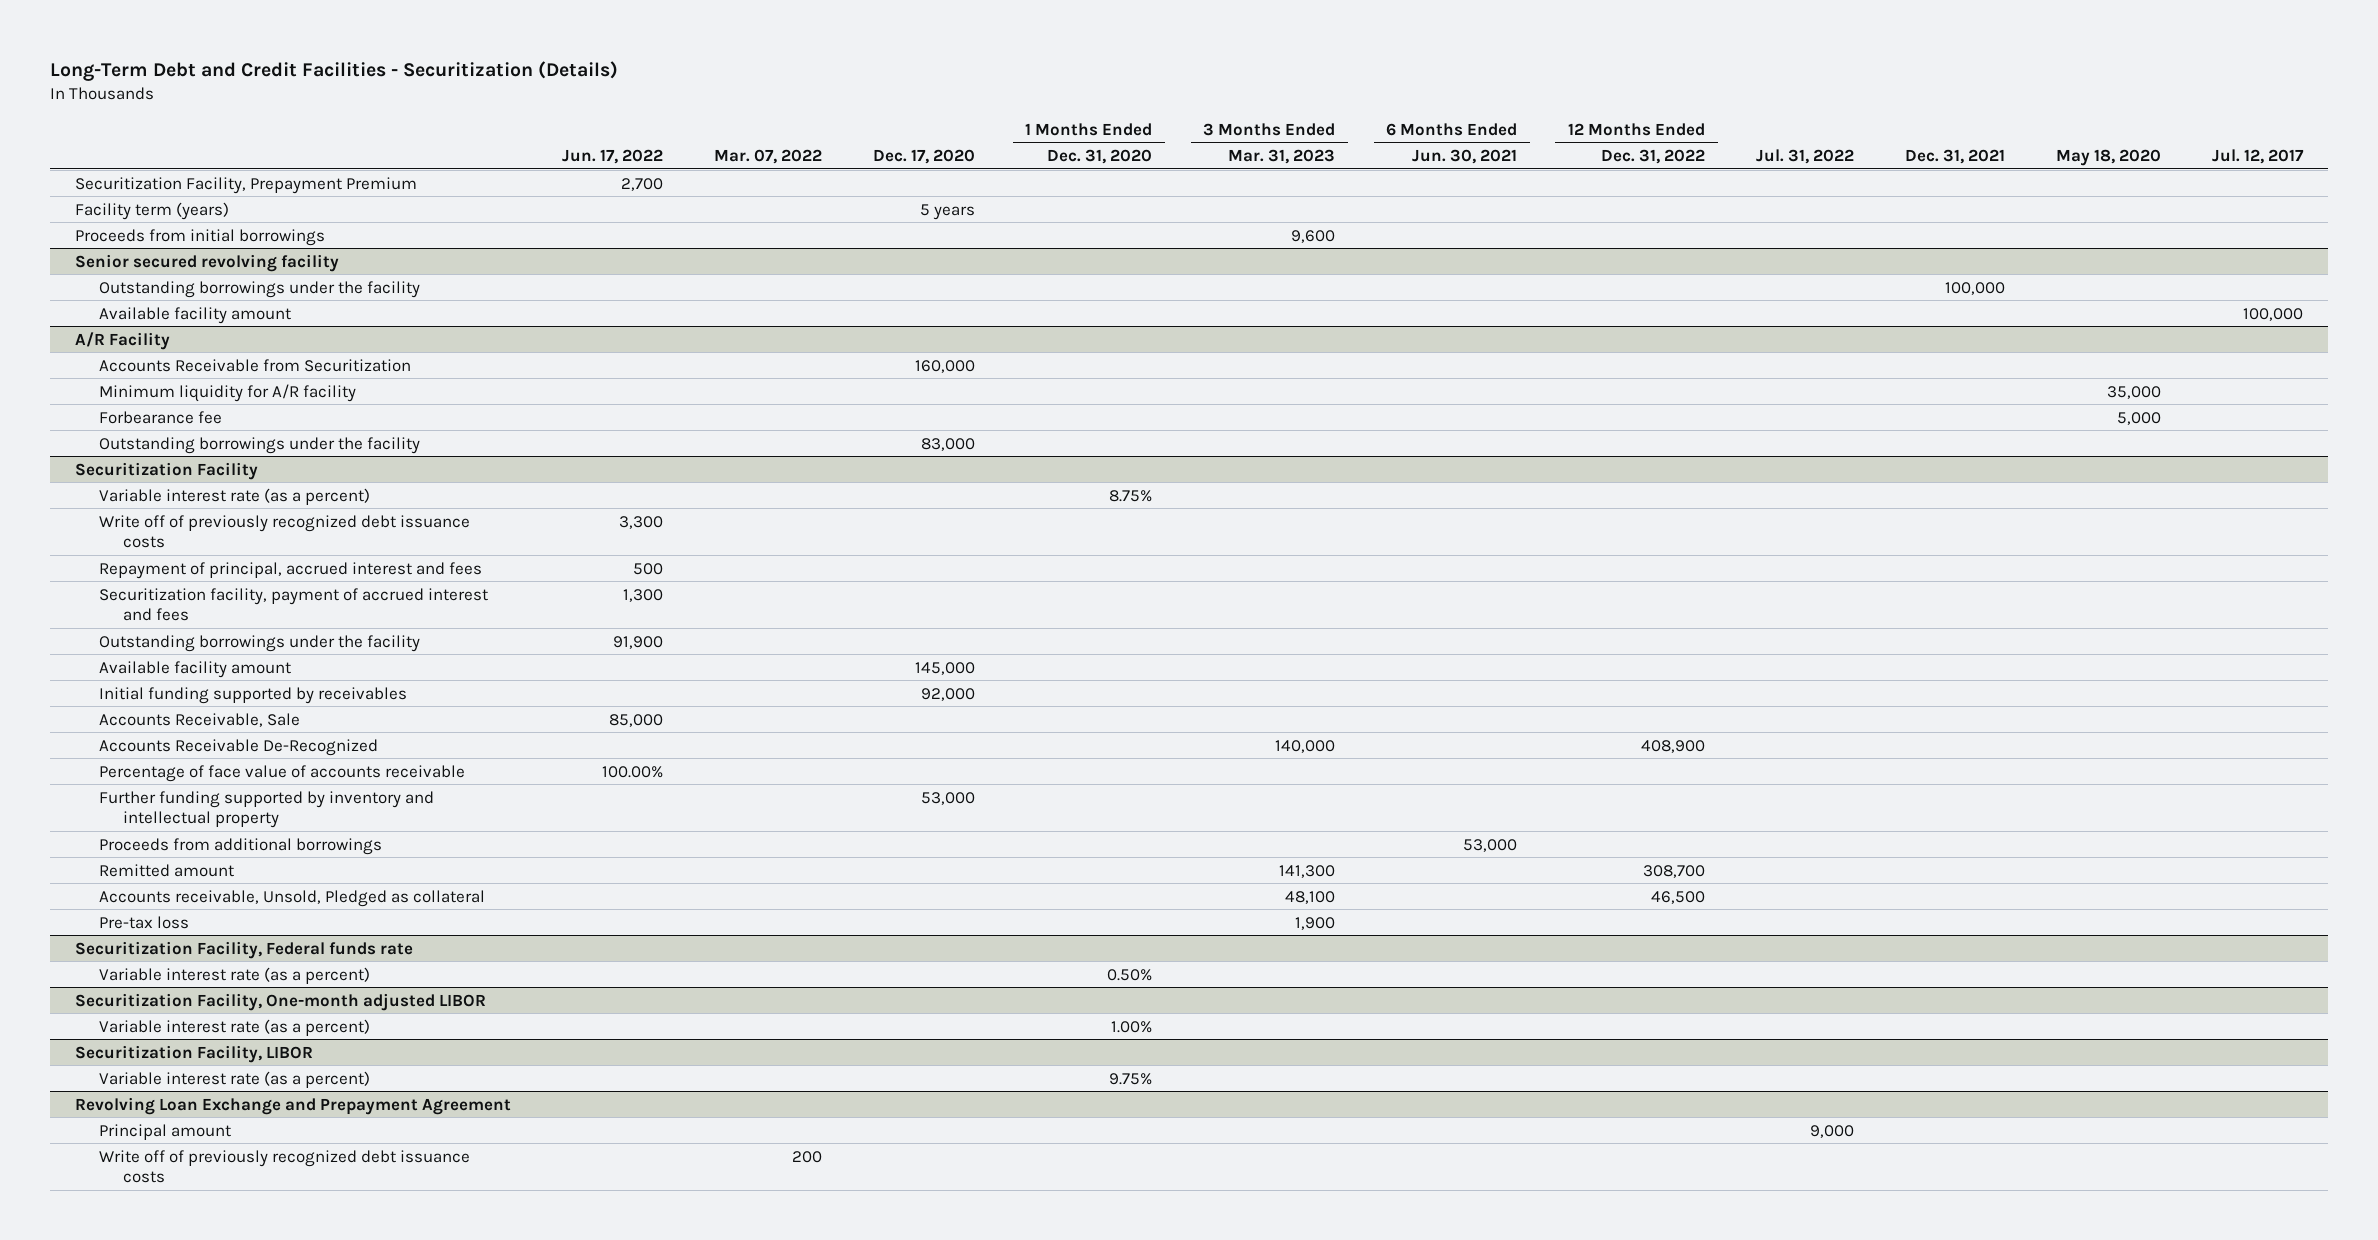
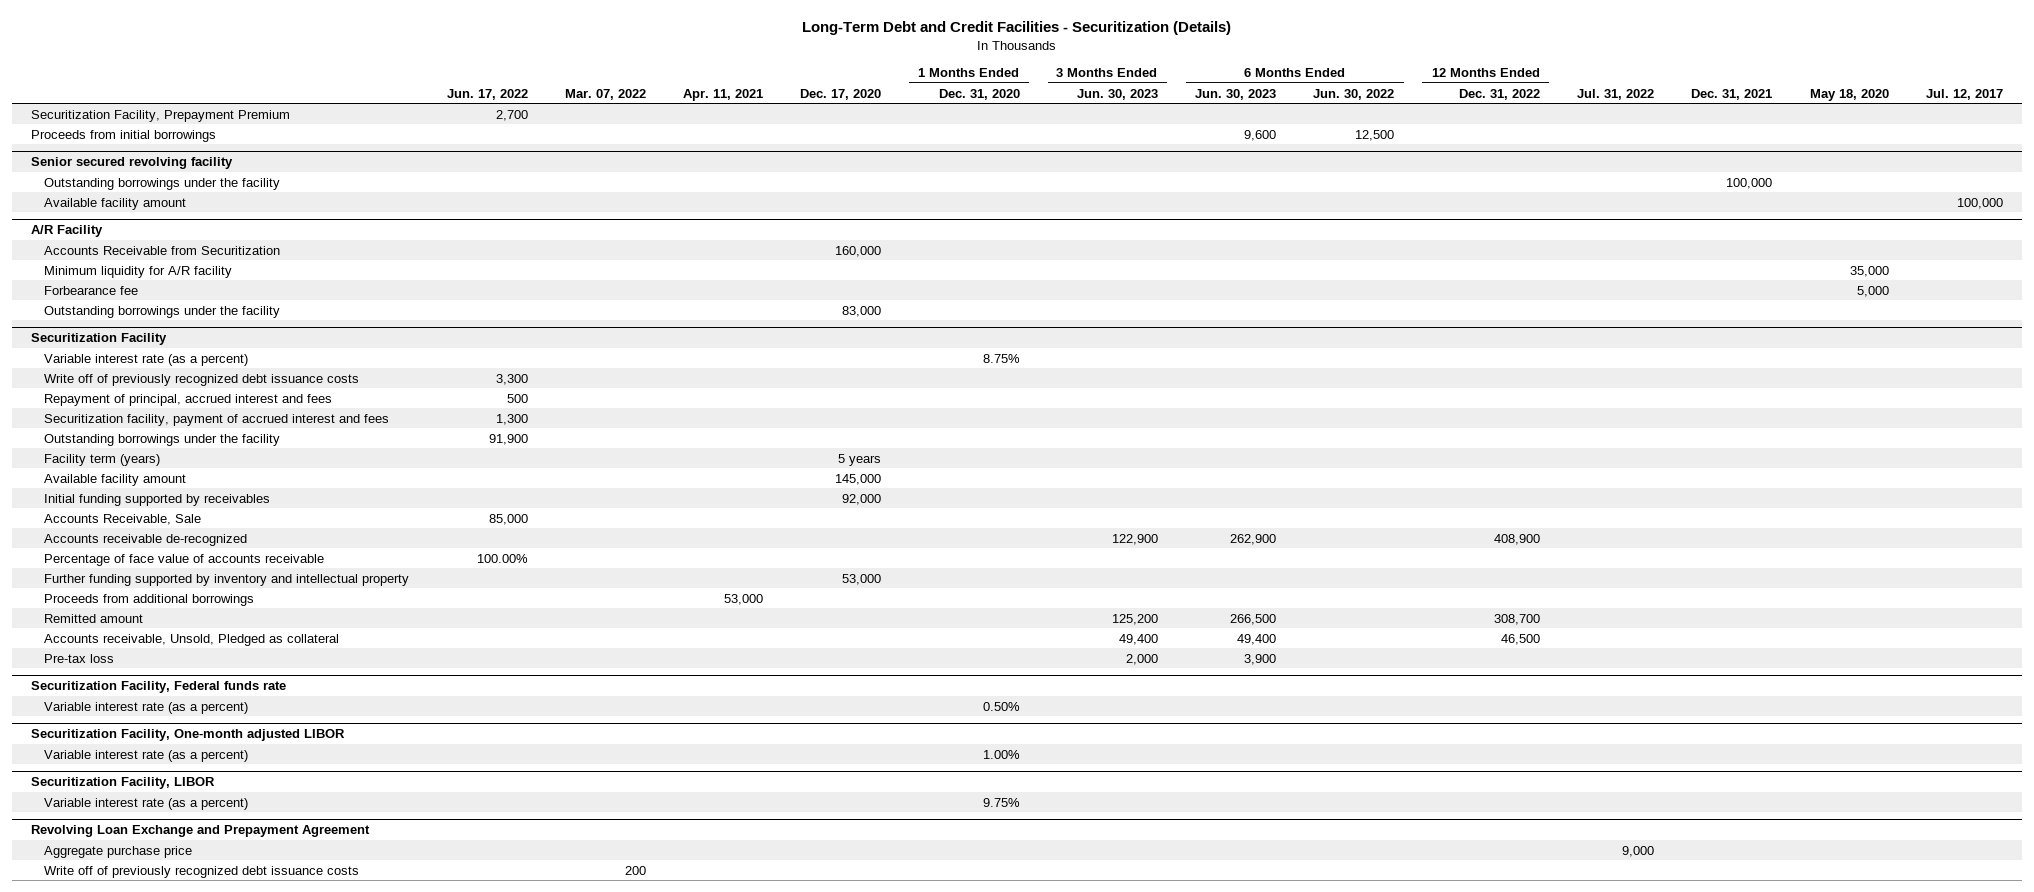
- | Jun. 17, 2022 | Mar. 07, 2022 | Dec. 17, 2020 | 1 Months Ended Dec. 31, 2020 | 3 Months Ended Mar. 31, 2023 | 6 Months Ended Jun. 30, 2021 | 12 Months Ended Dec. 31, 2022 | Jul. 31, 2022 | Dec. 31, 2021 | May 18, 2020 | Jul. 12, 2017
+ | Jun. 17, 2022 | Mar. 07, 2022 | Apr. 11, 2021 | Dec. 17, 2020 | 1 Months Ended Dec. 31, 2020 | 3 Months Ended Jun. 30, 2023 | 6 Months Ended Jun. 30, 2023 | 6 Months Ended Jun. 30, 2022 | 12 Months Ended Dec. 31, 2022 | Jul. 31, 2022 | Dec. 31, 2021 | May 18, 2020 | Jul. 12, 2017
- Facility term (years) | | | 5 years | | | | | | | |
@ Securitization Facility
+ Facility term (years) | | | | 5 years | | | | | | | | |
- Accounts Receivable De-Recognized | | | | | 140,000 | | 408,900 | | | |
+ Accounts receivable de-recognized | | | | | | 122,900 | 262,900 | | 408,900 | | | |
@ Revolving Loan Exchange and Prepayment Agreement
- Principal amount | | | | | | | | 9,000 | | |
+ Aggregate purchase price | | | | | | | | | | 9,000 | | |

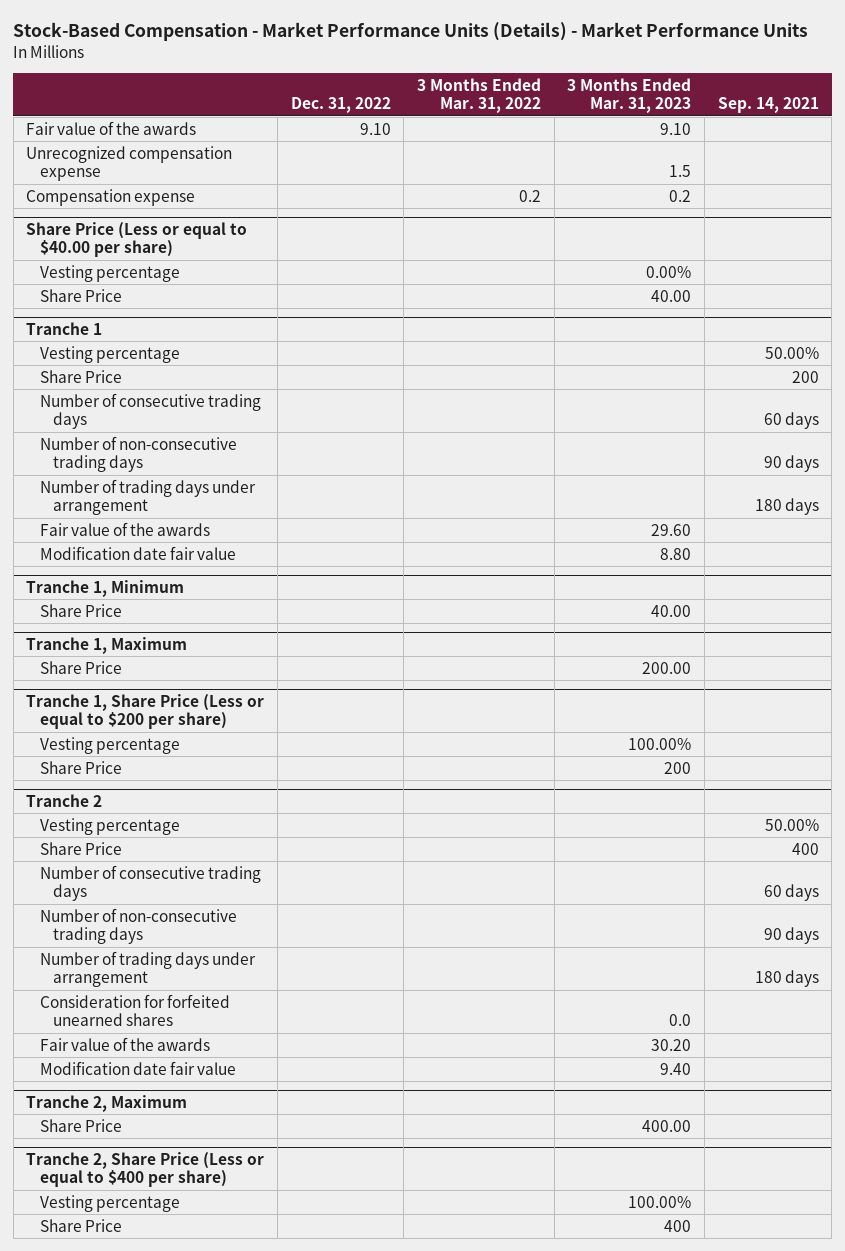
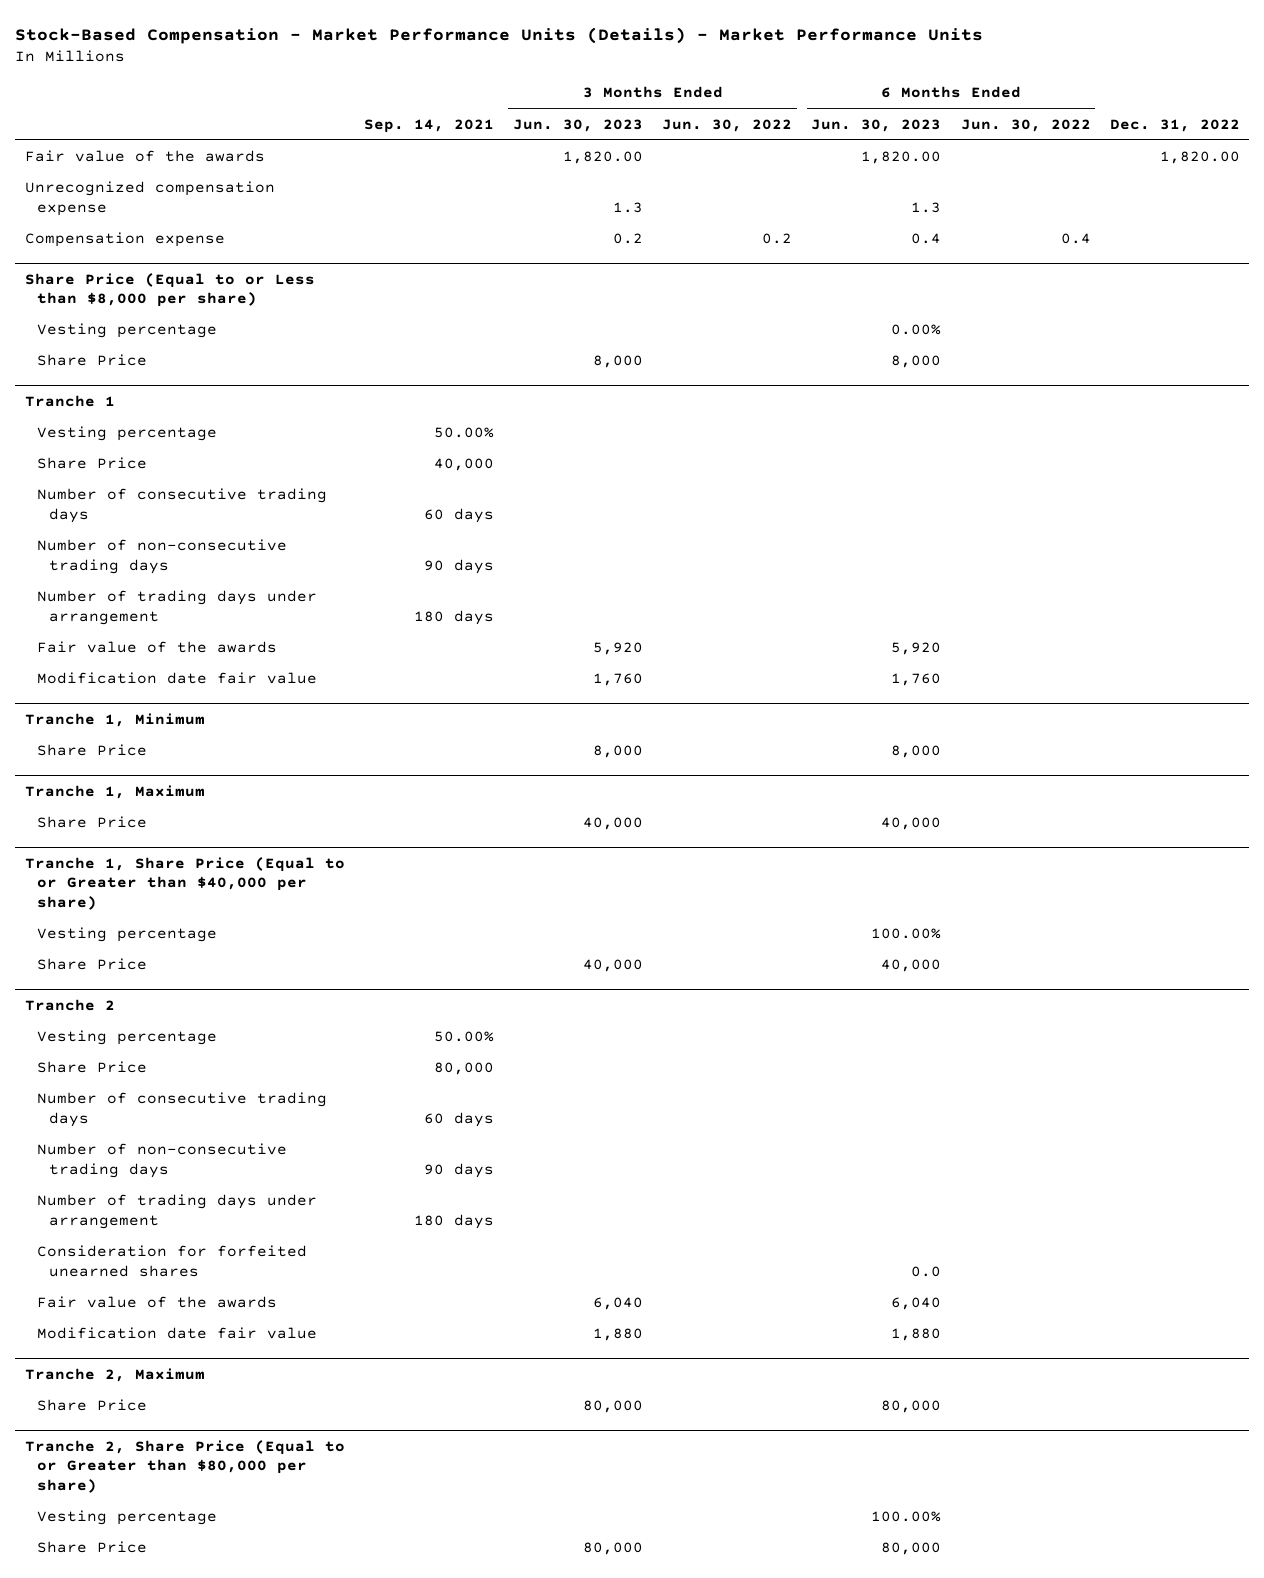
- | Dec. 31, 2022 | 3 Months Ended Mar. 31, 2022 | 3 Months Ended Mar. 31, 2023 | Sep. 14, 2021
+ | Sep. 14, 2021 | 3 Months Ended Jun. 30, 2023 | 3 Months Ended Jun. 30, 2022 | 6 Months Ended Jun. 30, 2023 | 6 Months Ended Jun. 30, 2022 | Dec. 31, 2022
- Fair value of the awards | 9.10 | | 9.10 |
+ Fair value of the awards | | 1,820.00 | | 1,820.00 | | 1,820.00
- Share Price (Less or equal to $40.00 per share)
+ Share Price (Equal to or Less than $8,000 per share)
@ Tranche 1
- Share Price | | | | 200
+ Share Price | 40,000 | | | | |
- Tranche 1, Share Price (Less or equal to $200 per share)
+ Tranche 1, Share Price (Equal to or Greater than $40,000 per share)
@ Tranche 2
- Share Price | | | | 400
+ Share Price | 80,000 | | | | |
- Tranche 2, Share Price (Less or equal to $400 per share)
+ Tranche 2, Share Price (Equal to or Greater than $80,000 per share)

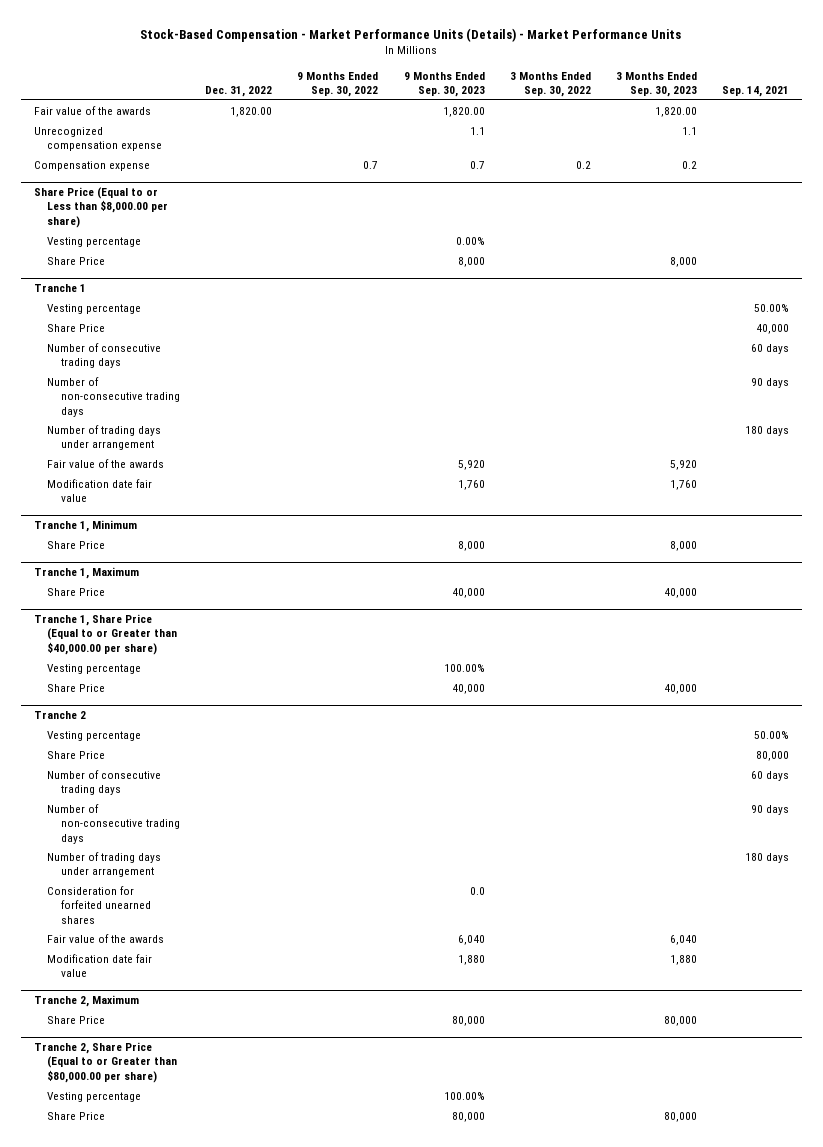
- | Sep. 14, 2021 | 3 Months Ended Jun. 30, 2023 | 3 Months Ended Jun. 30, 2022 | 6 Months Ended Jun. 30, 2023 | 6 Months Ended Jun. 30, 2022 | Dec. 31, 2022
+ | Dec. 31, 2022 | 9 Months Ended Sep. 30, 2022 | 9 Months Ended Sep. 30, 2023 | 3 Months Ended Sep. 30, 2022 | 3 Months Ended Sep. 30, 2023 | Sep. 14, 2021
- Share Price (Equal to or Less than $8,000 per share)
+ Share Price (Equal to or Less than $8,000.00 per share)
- Tranche 1, Share Price (Equal to or Greater than $40,000 per share)
+ Tranche 1, Share Price (Equal to or Greater than $40,000.00 per share)
- Tranche 2, Share Price (Equal to or Greater than $80,000 per share)
+ Tranche 2, Share Price (Equal to or Greater than $80,000.00 per share)

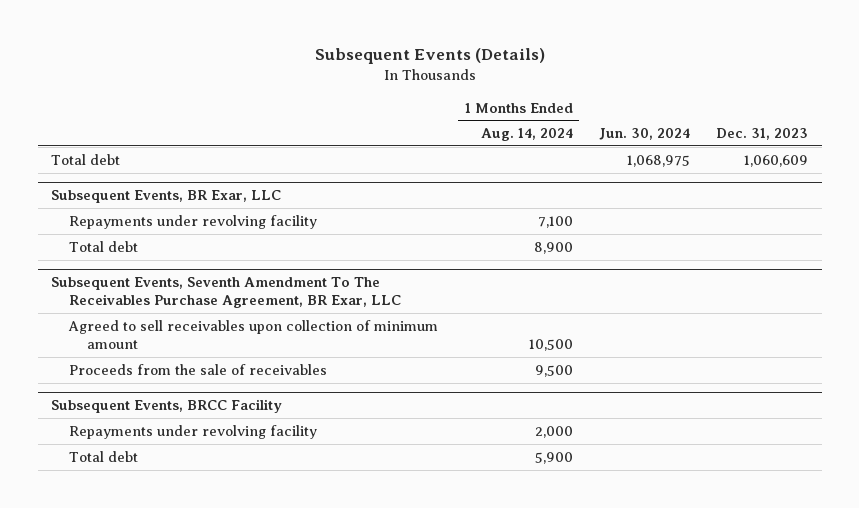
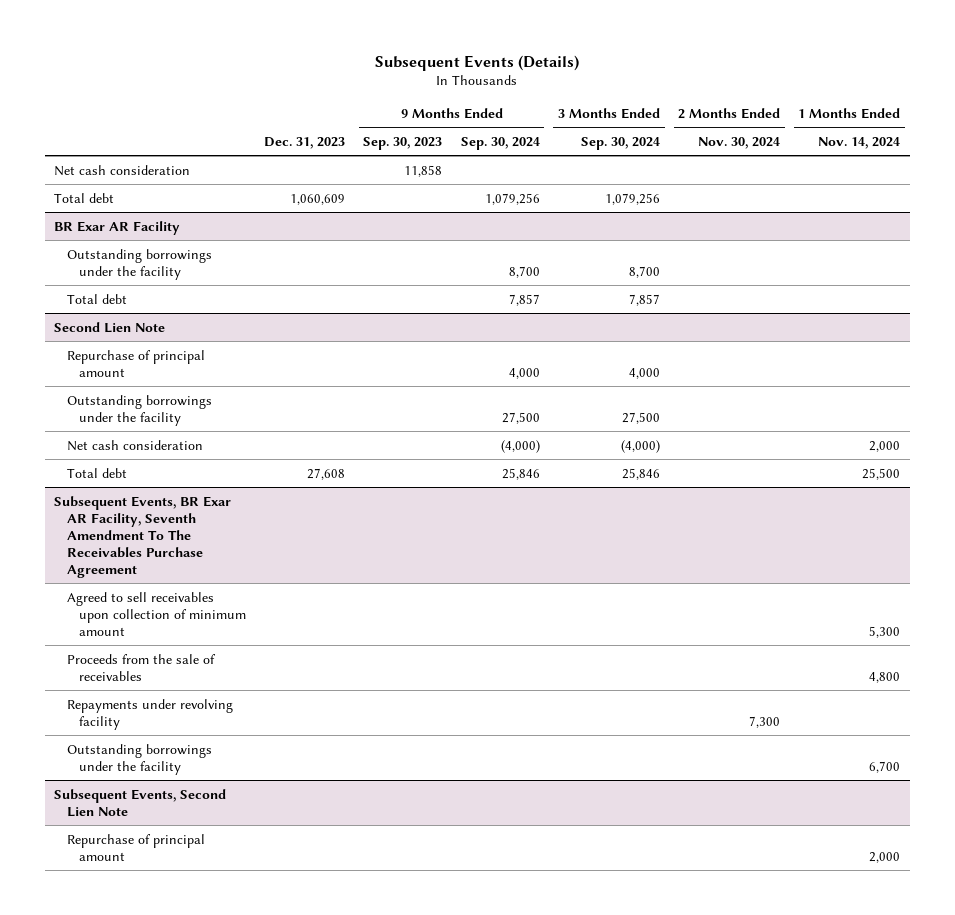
- | 1 Months Ended Aug. 14, 2024 | Jun. 30, 2024 | Dec. 31, 2023
+ | Dec. 31, 2023 | 9 Months Ended Sep. 30, 2023 | 9 Months Ended Sep. 30, 2024 | 3 Months Ended Sep. 30, 2024 | 2 Months Ended Nov. 30, 2024 | 1 Months Ended Nov. 14, 2024
+ Net cash consideration | | 11,858 | | | |
- Subsequent Events, BR Exar, LLC
- Repayments under revolving facility | 7,100 | |
- Total debt | 8,900 | |
- Subsequent Events, Seventh Amendment To The Receivables Purchase Agreement, BR Exar, LLC
+ BR Exar AR Facility
+ Outstanding borrowings under the facility | | | 8,700 | 8,700 | |
+ Total debt | | | 7,857 | 7,857 | |
+ Second Lien Note
+ Repurchase of principal amount | | | 4,000 | 4,000 | |
+ Outstanding borrowings under the facility | | | 27,500 | 27,500 | |
+ Net cash consideration | | | (4,000) | (4,000) | | 2,000
+ Total debt | 27,608 | | 25,846 | 25,846 | | 25,500
+ Subsequent Events, BR Exar AR Facility, Seventh Amendment To The Receivables Purchase Agreement
- Subsequent Events, BRCC Facility
- Repayments under revolving facility | 2,000 | |
- Total debt | 5,900 | |
+ Repayments under revolving facility | | | | | 7,300 |
+ Outstanding borrowings under the facility | | | | | | 6,700
+ Subsequent Events, Second Lien Note
+ Repurchase of principal amount | | | | | | 2,000

